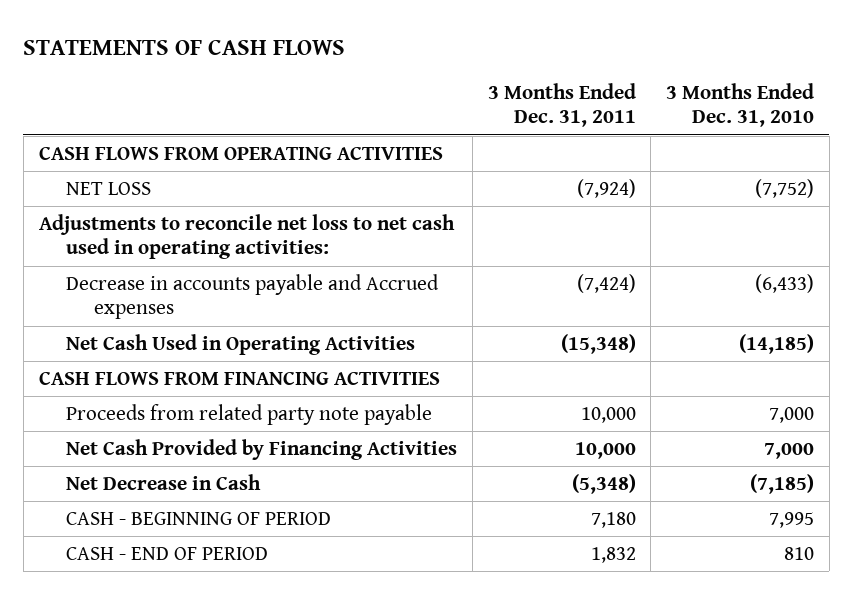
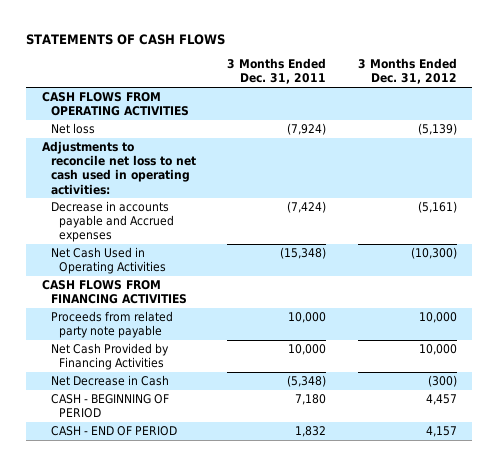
- | 3 Months Ended Dec. 31, 2011 | 3 Months Ended Dec. 31, 2010
+ | 3 Months Ended Dec. 31, 2011 | 3 Months Ended Dec. 31, 2012
- NET LOSS | (7,924) | (7,752)
+ Net loss | (7,924) | (5,139)

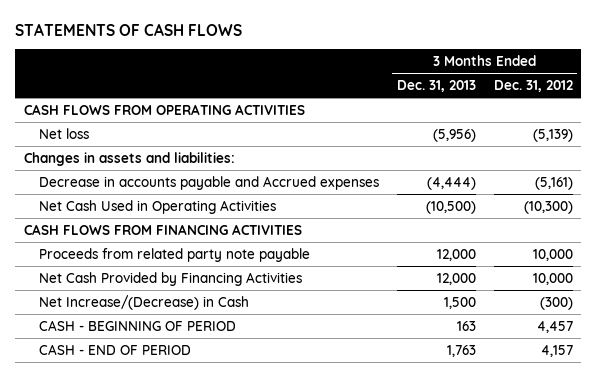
- | 3 Months Ended Dec. 31, 2011 | 3 Months Ended Dec. 31, 2012
+ | 3 Months Ended Dec. 31, 2013 | 3 Months Ended Dec. 31, 2012
- Adjustments to reconcile net loss to net cash used in operating activities:
+ Changes in assets and liabilities:
- Net Decrease in Cash | (5,348) | (300)
+ Net Increase/(Decrease) in Cash | 1,500 | (300)

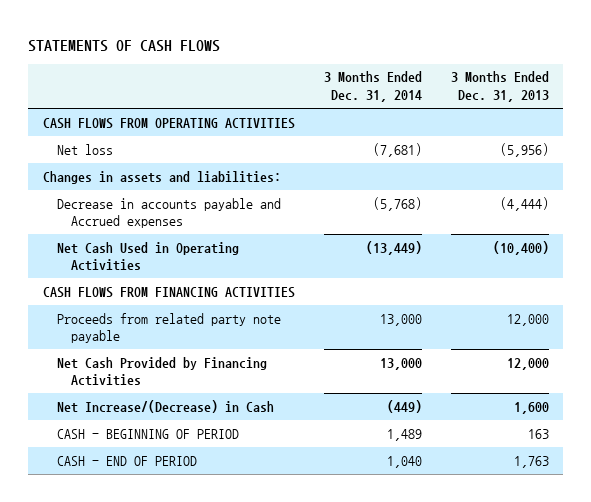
- | 3 Months Ended Dec. 31, 2013 | 3 Months Ended Dec. 31, 2012
+ | 3 Months Ended Dec. 31, 2014 | 3 Months Ended Dec. 31, 2013
- Net Cash Used in Operating Activities | (10,500) | (10,300)
+ Net Cash Used in Operating Activities | (13,449) | (10,400)
- Net Increase/(Decrease) in Cash | 1,500 | (300)
+ Net Increase/(Decrease) in Cash | (449) | 1,600

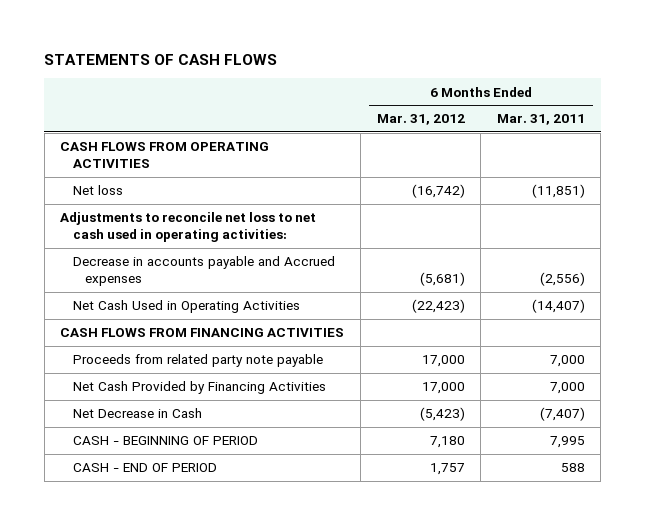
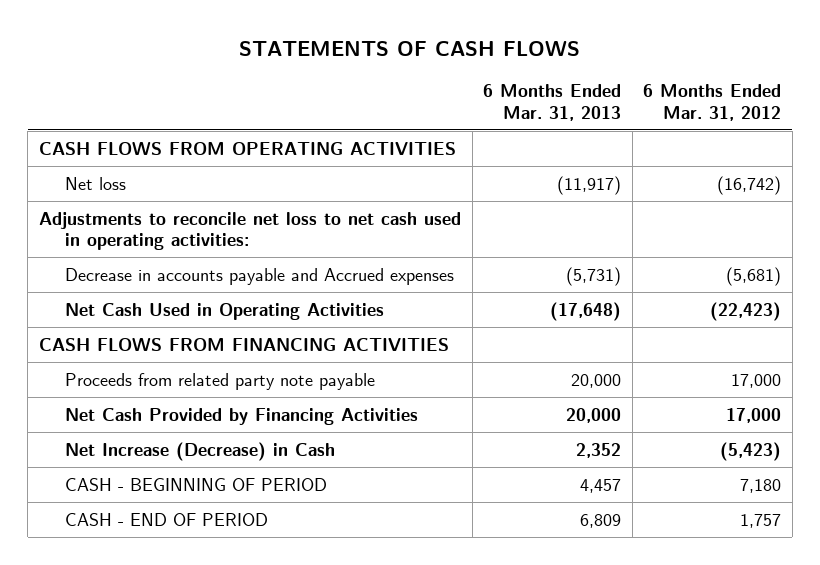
- | 6 Months Ended Mar. 31, 2012 | 6 Months Ended Mar. 31, 2011
+ | 6 Months Ended Mar. 31, 2013 | 6 Months Ended Mar. 31, 2012
- Net Decrease in Cash | (5,423) | (7,407)
+ Net Increase (Decrease) in Cash | 2,352 | (5,423)

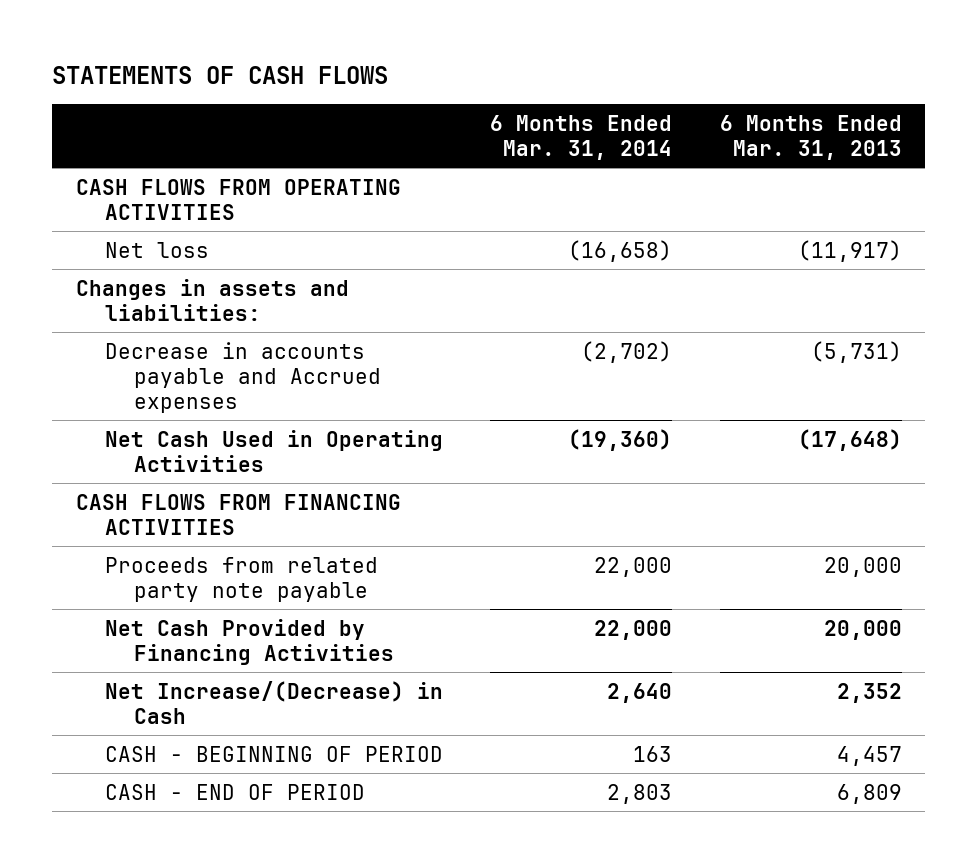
- | 6 Months Ended Mar. 31, 2013 | 6 Months Ended Mar. 31, 2012
+ | 6 Months Ended Mar. 31, 2014 | 6 Months Ended Mar. 31, 2013
- Adjustments to reconcile net loss to net cash used in operating activities:
+ Changes in assets and liabilities:
- Net Increase (Decrease) in Cash | 2,352 | (5,423)
+ Net Increase/(Decrease) in Cash | 2,640 | 2,352

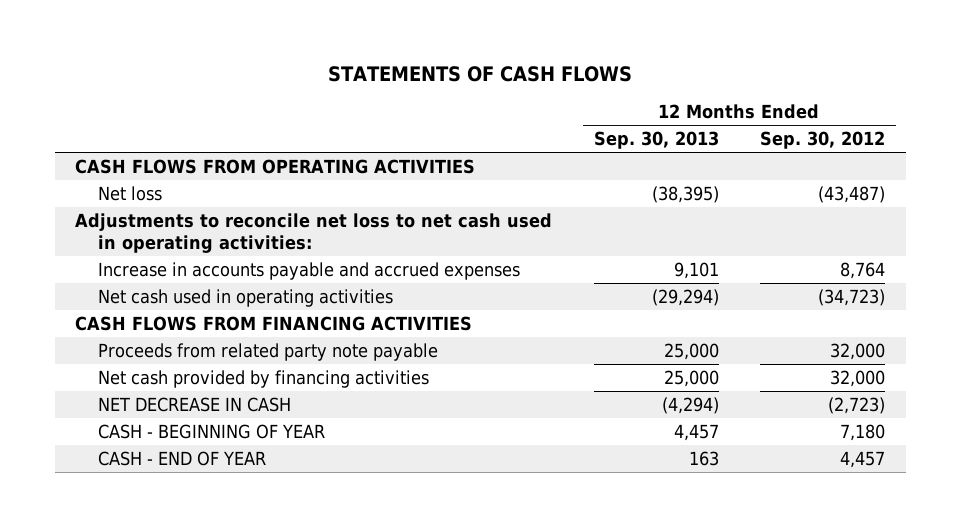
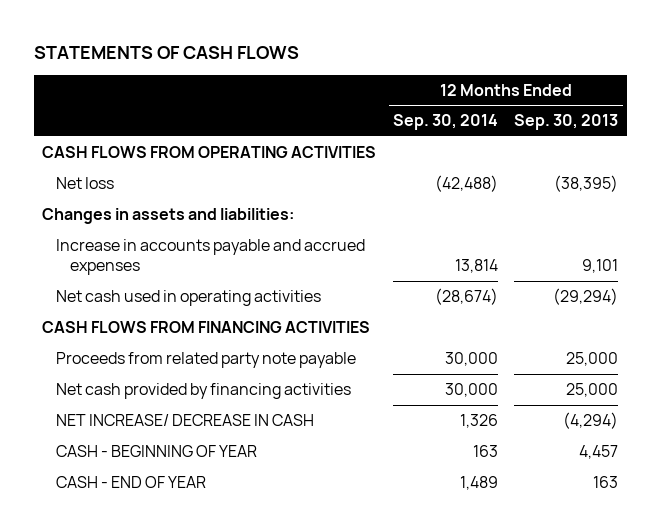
- | 12 Months Ended Sep. 30, 2013 | 12 Months Ended Sep. 30, 2012
+ | 12 Months Ended Sep. 30, 2014 | 12 Months Ended Sep. 30, 2013
- Adjustments to reconcile net loss to net cash used in operating activities:
+ Changes in assets and liabilities:
- NET DECREASE IN CASH | (4,294) | (2,723)
+ NET INCREASE/ DECREASE IN CASH | 1,326 | (4,294)

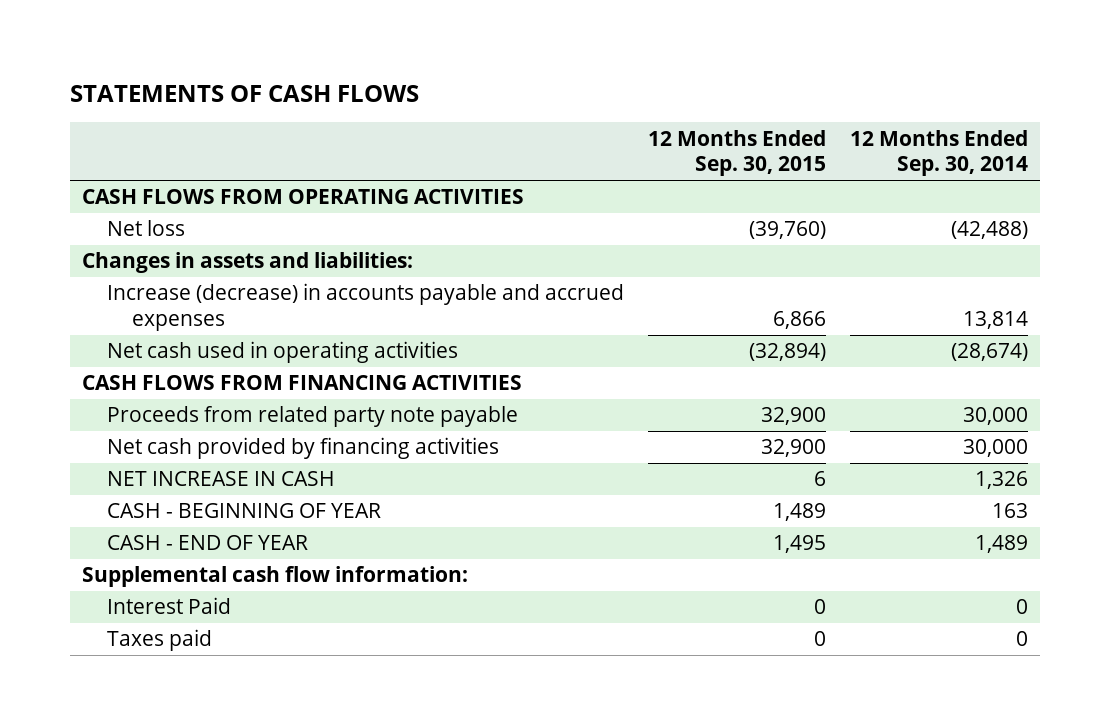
- | 12 Months Ended Sep. 30, 2014 | 12 Months Ended Sep. 30, 2013
+ | 12 Months Ended Sep. 30, 2015 | 12 Months Ended Sep. 30, 2014
- Increase in accounts payable and accrued expenses | 13,814 | 9,101
+ Increase (decrease) in accounts payable and accrued expenses | 6,866 | 13,814
- NET INCREASE/ DECREASE IN CASH | 1,326 | (4,294)
+ NET INCREASE IN CASH | 6 | 1,326
+ Supplemental cash flow information:
+ Interest Paid | 0 | 0
+ Taxes paid | 0 | 0

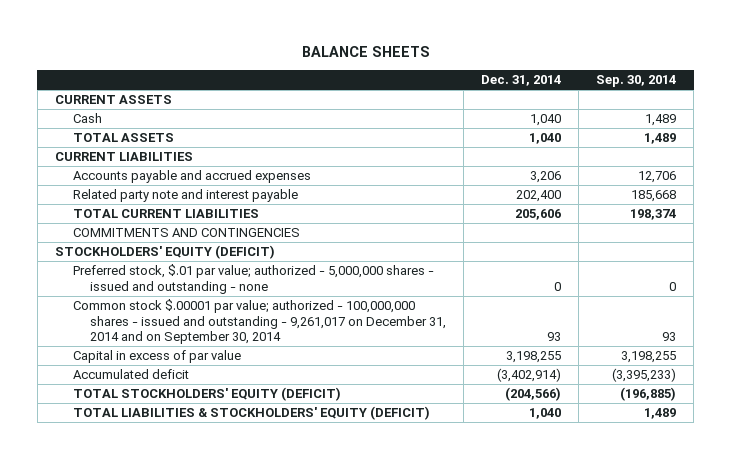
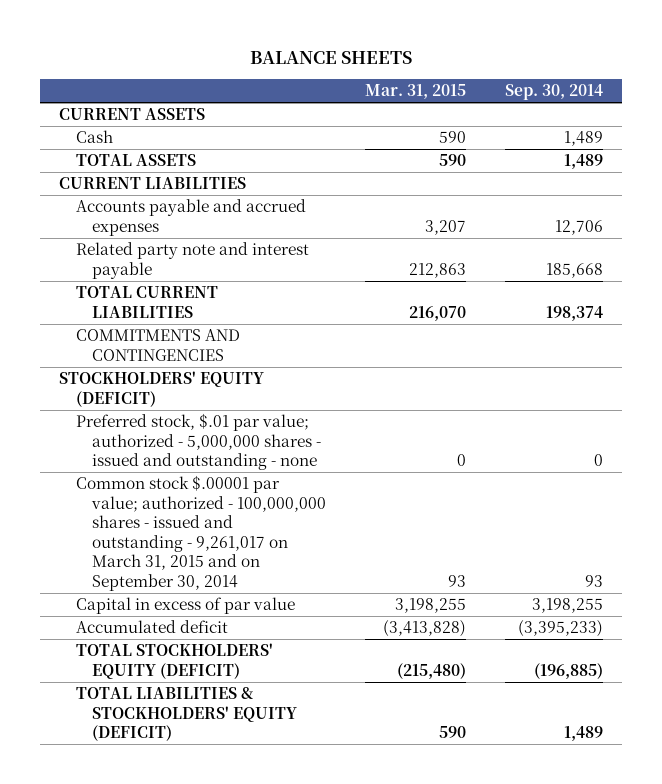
- | Dec. 31, 2014 | Sep. 30, 2014
+ | Mar. 31, 2015 | Sep. 30, 2014
- Common stock $.00001 par value; authorized - 100,000,000 shares - issued and outstanding - 9,261,017 on December 31, 2014 and on September 30, 2014 | 93 | 93
+ Common stock $.00001 par value; authorized - 100,000,000 shares - issued and outstanding - 9,261,017 on March 31, 2015 and on September 30, 2014 | 93 | 93

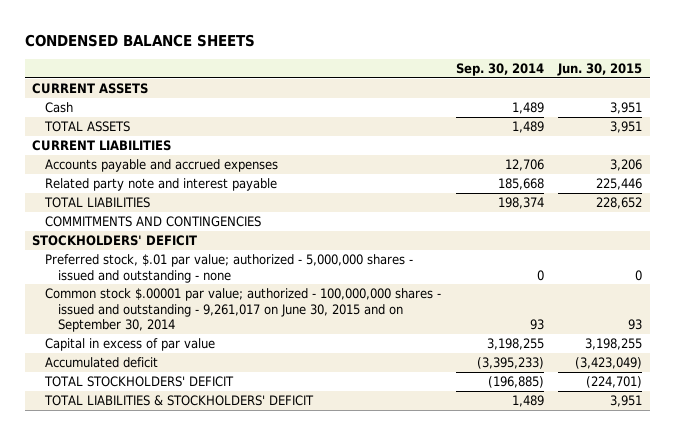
- BALANCE SHEETS
+ CONDENSED BALANCE SHEETS
- | Mar. 31, 2015 | Sep. 30, 2014
+ | Sep. 30, 2014 | Jun. 30, 2015
- TOTAL CURRENT LIABILITIES | 216,070 | 198,374
+ TOTAL LIABILITIES | 198,374 | 228,652
- STOCKHOLDERS' EQUITY (DEFICIT)
+ STOCKHOLDERS' DEFICIT
- Common stock $.00001 par value; authorized - 100,000,000 shares - issued and outstanding - 9,261,017 on March 31, 2015 and on September 30, 2014 | 93 | 93
+ Common stock $.00001 par value; authorized - 100,000,000 shares - issued and outstanding - 9,261,017 on June 30, 2015 and on September 30, 2014 | 93 | 93
- TOTAL STOCKHOLDERS' EQUITY (DEFICIT) | (215,480) | (196,885)
- TOTAL LIABILITIES & STOCKHOLDERS' EQUITY (DEFICIT) | 590 | 1,489
+ TOTAL STOCKHOLDERS' DEFICIT | (196,885) | (224,701)
+ TOTAL LIABILITIES & STOCKHOLDERS' DEFICIT | 1,489 | 3,951

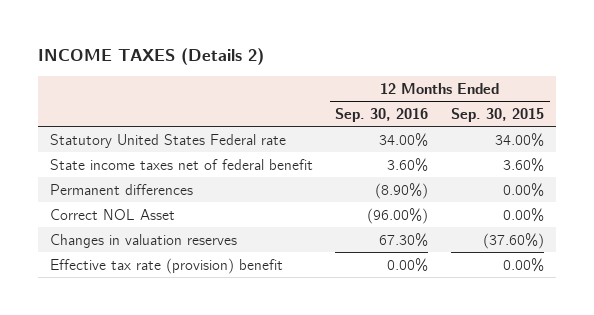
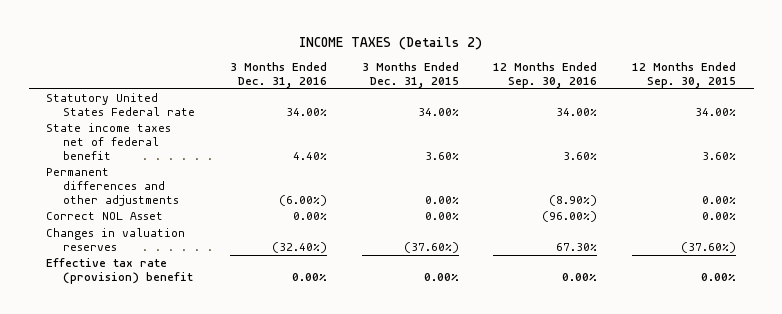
- | 12 Months Ended Sep. 30, 2016 | 12 Months Ended Sep. 30, 2015
+ | 3 Months Ended Dec. 31, 2016 | 3 Months Ended Dec. 31, 2015 | 12 Months Ended Sep. 30, 2016 | 12 Months Ended Sep. 30, 2015
- Permanent differences | (8.90%) | 0.00%
+ Permanent differences and other adjustments | (6.00%) | 0.00% | (8.90%) | 0.00%

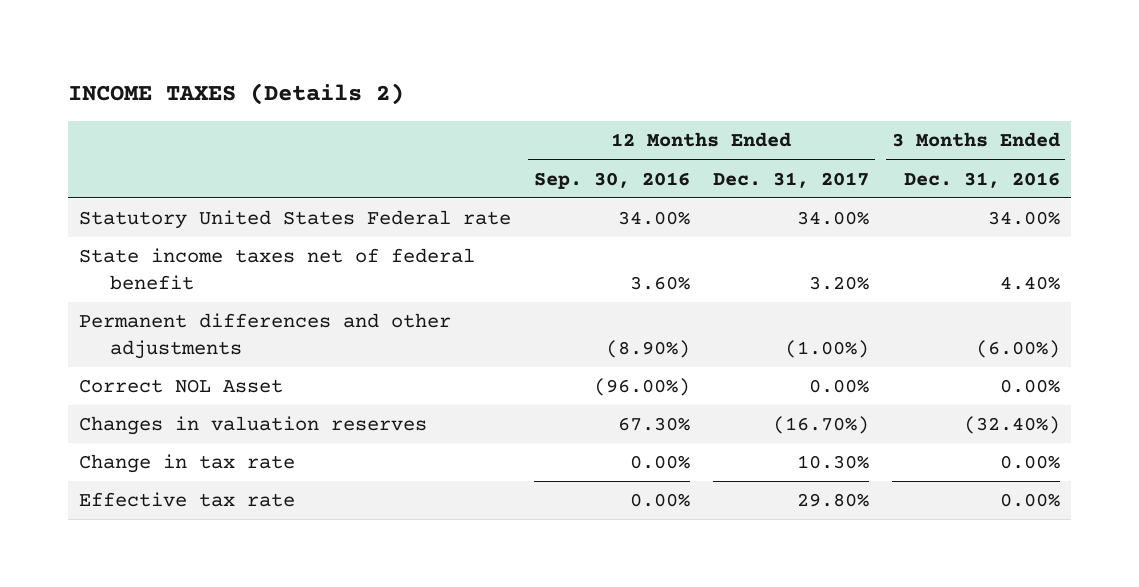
- | 3 Months Ended Dec. 31, 2016 | 3 Months Ended Dec. 31, 2015 | 12 Months Ended Sep. 30, 2016 | 12 Months Ended Sep. 30, 2015
+ | 12 Months Ended Sep. 30, 2016 | 12 Months Ended Dec. 31, 2017 | 3 Months Ended Dec. 31, 2016
- Effective tax rate (provision) benefit | 0.00% | 0.00% | 0.00% | 0.00%
+ Change in tax rate | 0.00% | 10.30% | 0.00%
+ Effective tax rate | 0.00% | 29.80% | 0.00%

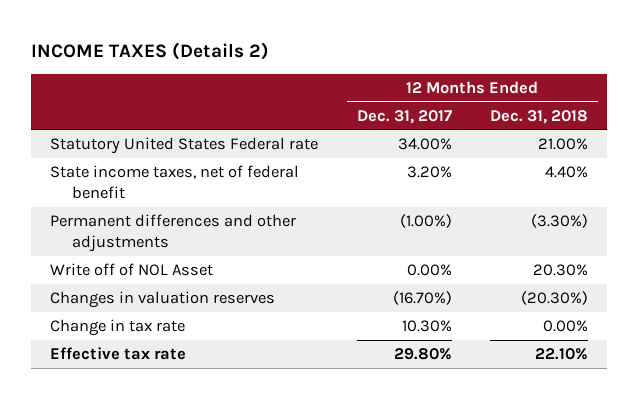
- | 12 Months Ended Sep. 30, 2016 | 12 Months Ended Dec. 31, 2017 | 3 Months Ended Dec. 31, 2016
+ | 12 Months Ended Dec. 31, 2017 | 12 Months Ended Dec. 31, 2018
- State income taxes net of federal benefit | 3.60% | 3.20% | 4.40%
+ State income taxes, net of federal benefit | 3.20% | 4.40%
- Correct NOL Asset | (96.00%) | 0.00% | 0.00%
+ Write off of NOL Asset | 0.00% | 20.30%

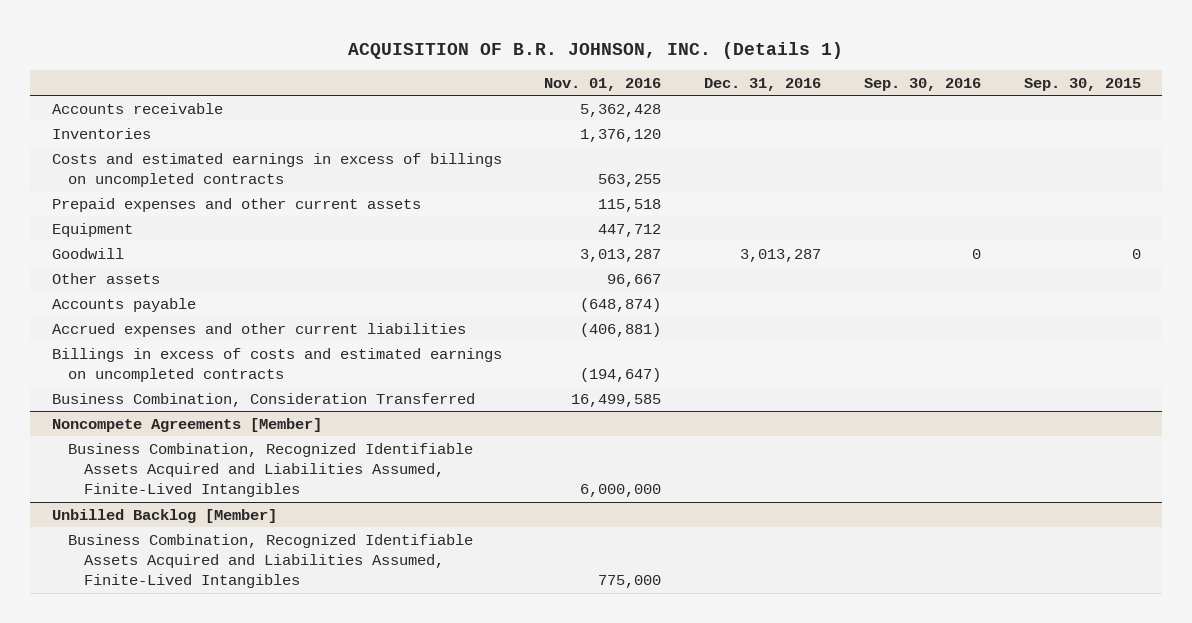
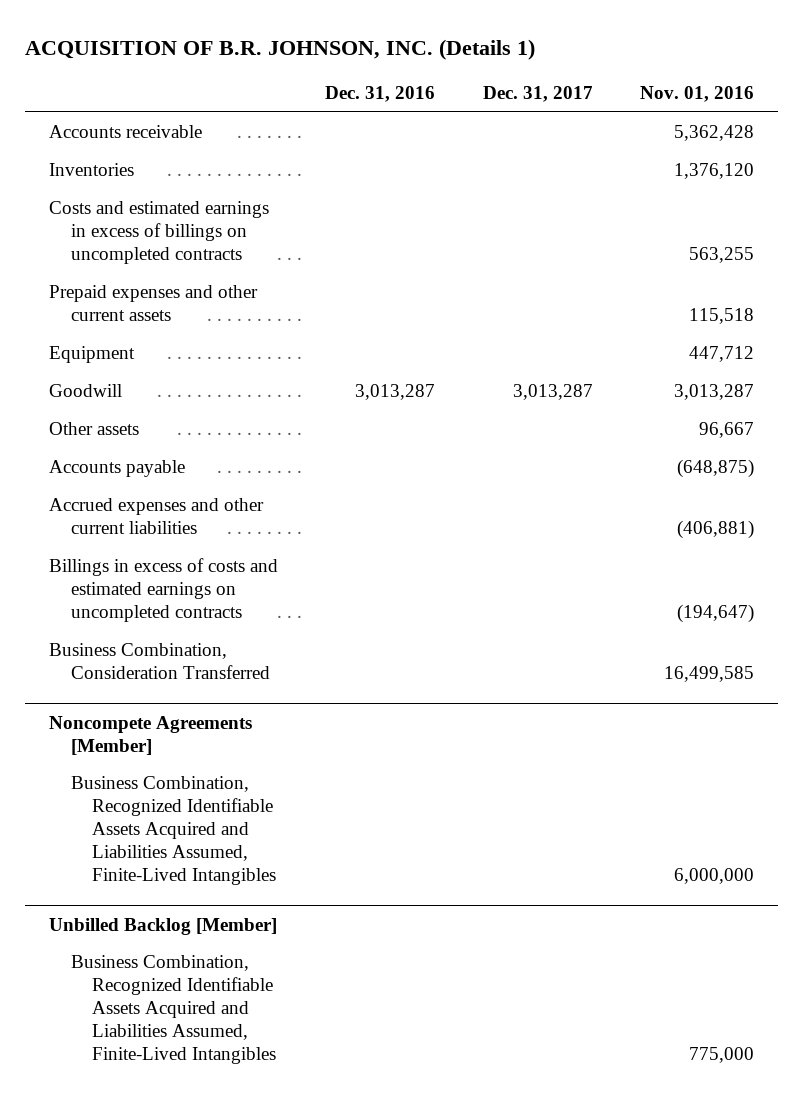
- | Nov. 01, 2016 | Dec. 31, 2016 | Sep. 30, 2016 | Sep. 30, 2015
+ | Dec. 31, 2016 | Dec. 31, 2017 | Nov. 01, 2016
- Accounts payable | (648,874) | | |
+ Accounts payable | | | (648,875)

